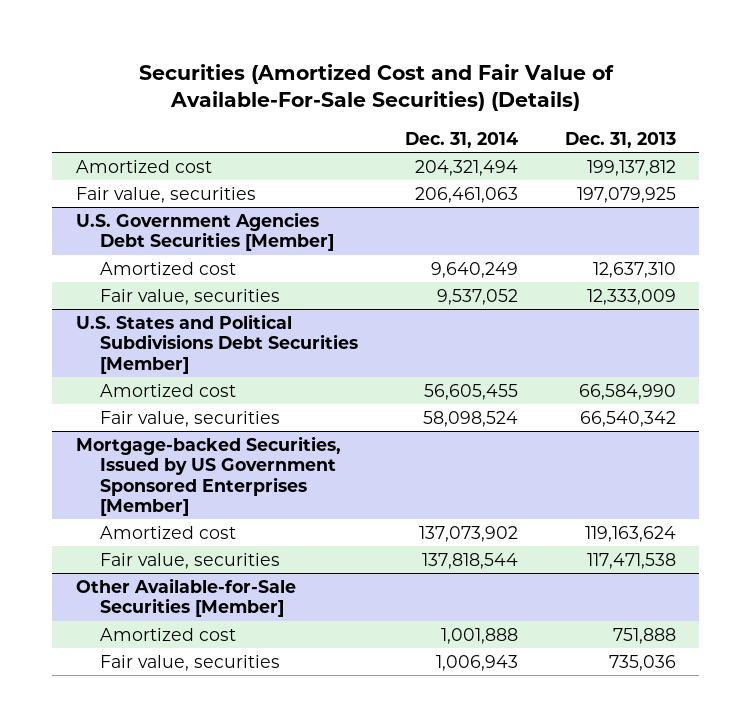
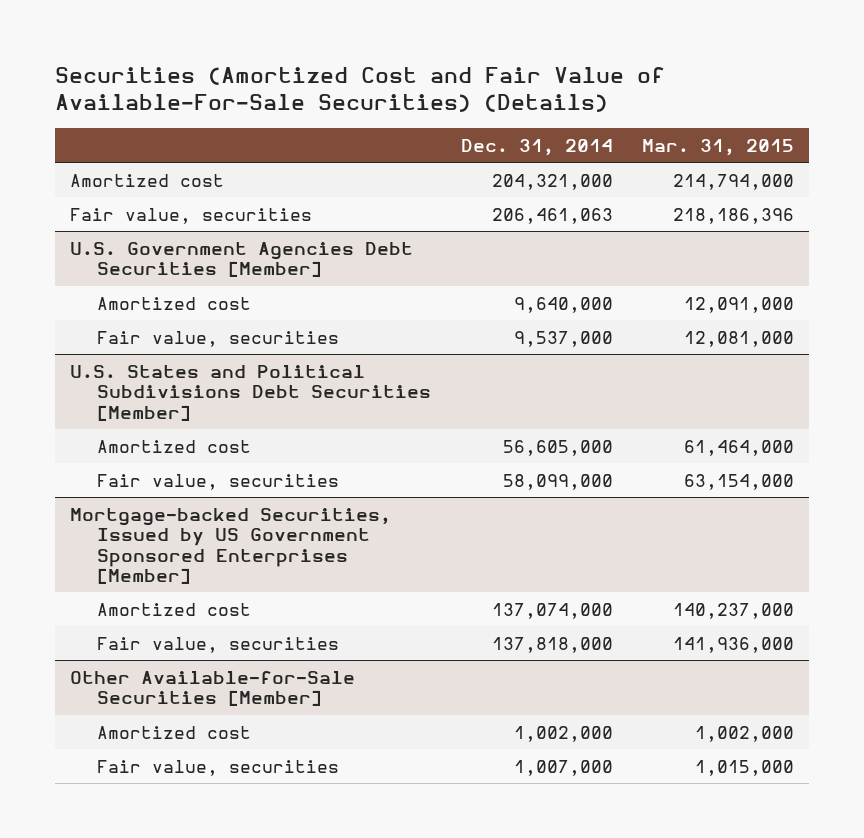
- | Dec. 31, 2014 | Dec. 31, 2013
+ | Dec. 31, 2014 | Mar. 31, 2015
- Amortized cost | 204,321,494 | 199,137,812
+ Amortized cost | 204,321,000 | 214,794,000
@ U.S. Government Agencies Debt Securities [Member]
- Amortized cost | 9,640,249 | 12,637,310
- Fair value, securities | 9,537,052 | 12,333,009
+ Amortized cost | 9,640,000 | 12,091,000
+ Fair value, securities | 9,537,000 | 12,081,000
@ U.S. States and Political Subdivisions Debt Securities [Member]
- Amortized cost | 56,605,455 | 66,584,990
- Fair value, securities | 58,098,524 | 66,540,342
+ Amortized cost | 56,605,000 | 61,464,000
+ Fair value, securities | 58,099,000 | 63,154,000
@ Mortgage-backed Securities, Issued by US Government Sponsored Enterprises [Member]
- Amortized cost | 137,073,902 | 119,163,624
- Fair value, securities | 137,818,544 | 117,471,538
+ Amortized cost | 137,074,000 | 140,237,000
+ Fair value, securities | 137,818,000 | 141,936,000
@ Other Available-for-Sale Securities [Member]
- Amortized cost | 1,001,888 | 751,888
- Fair value, securities | 1,006,943 | 735,036
+ Amortized cost | 1,002,000 | 1,002,000
+ Fair value, securities | 1,007,000 | 1,015,000

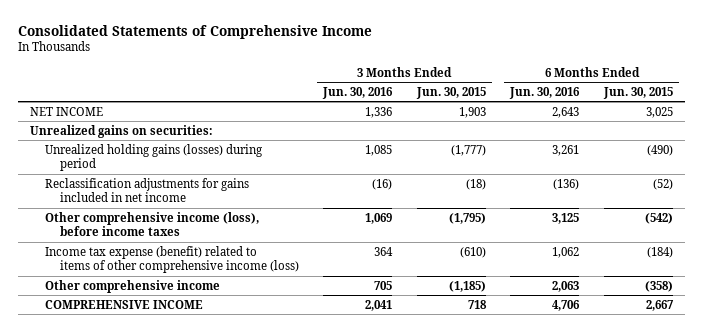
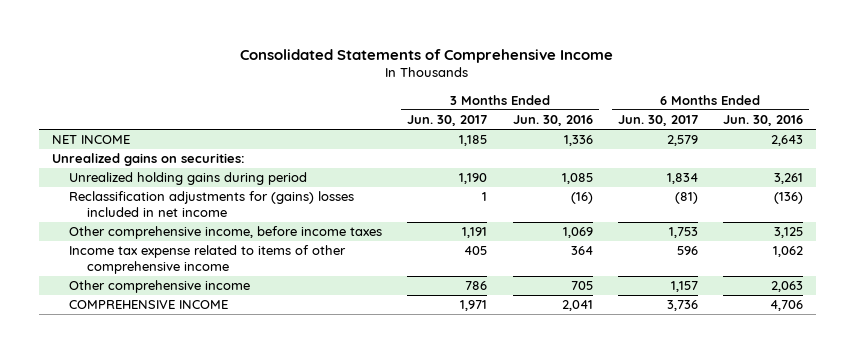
- | 3 Months Ended Jun. 30, 2016 | 3 Months Ended Jun. 30, 2015 | 6 Months Ended Jun. 30, 2016 | 6 Months Ended Jun. 30, 2015
+ | 3 Months Ended Jun. 30, 2017 | 3 Months Ended Jun. 30, 2016 | 6 Months Ended Jun. 30, 2017 | 6 Months Ended Jun. 30, 2016
- Unrealized holding gains (losses) during period | 1,085 | (1,777) | 3,261 | (490)
- Reclassification adjustments for gains included in net income | (16) | (18) | (136) | (52)
- Other comprehensive income (loss), before income taxes | 1,069 | (1,795) | 3,125 | (542)
- Income tax expense (benefit) related to items of other comprehensive income (loss) | 364 | (610) | 1,062 | (184)
+ Unrealized holding gains during period | 1,190 | 1,085 | 1,834 | 3,261
+ Reclassification adjustments for (gains) losses included in net income | 1 | (16) | (81) | (136)
+ Other comprehensive income, before income taxes | 1,191 | 1,069 | 1,753 | 3,125
+ Income tax expense related to items of other comprehensive income | 405 | 364 | 596 | 1,062

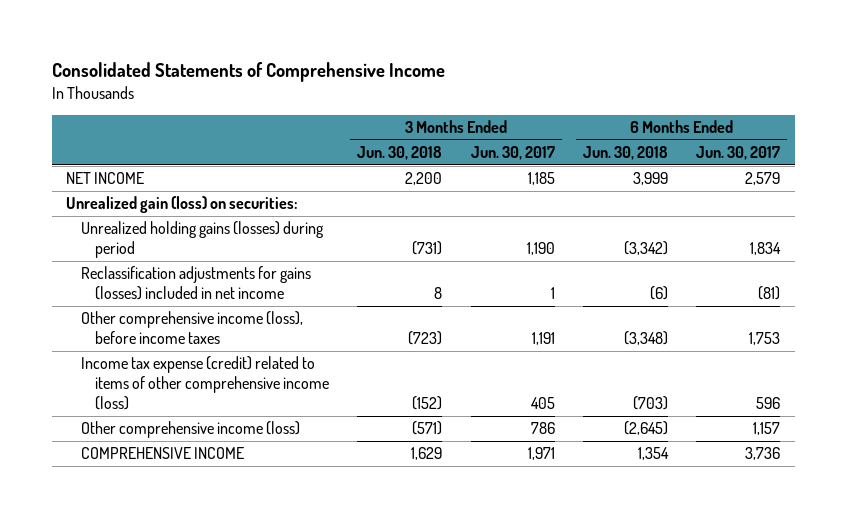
- | 3 Months Ended Jun. 30, 2017 | 3 Months Ended Jun. 30, 2016 | 6 Months Ended Jun. 30, 2017 | 6 Months Ended Jun. 30, 2016
+ | 3 Months Ended Jun. 30, 2018 | 3 Months Ended Jun. 30, 2017 | 6 Months Ended Jun. 30, 2018 | 6 Months Ended Jun. 30, 2017
- Unrealized gains on securities:
- Unrealized holding gains during period | 1,190 | 1,085 | 1,834 | 3,261
- Reclassification adjustments for (gains) losses included in net income | 1 | (16) | (81) | (136)
- Other comprehensive income, before income taxes | 1,191 | 1,069 | 1,753 | 3,125
- Income tax expense related to items of other comprehensive income | 405 | 364 | 596 | 1,062
- Other comprehensive income | 786 | 705 | 1,157 | 2,063
+ Unrealized gain (loss) on securities:
+ Unrealized holding gains (losses) during period | (731) | 1,190 | (3,342) | 1,834
+ Reclassification adjustments for gains (losses) included in net income | 8 | 1 | (6) | (81)
+ Other comprehensive income (loss), before income taxes | (723) | 1,191 | (3,348) | 1,753
+ Income tax expense (credit) related to items of other comprehensive income (loss) | (152) | 405 | (703) | 596
+ Other comprehensive income (loss) | (571) | 786 | (2,645) | 1,157

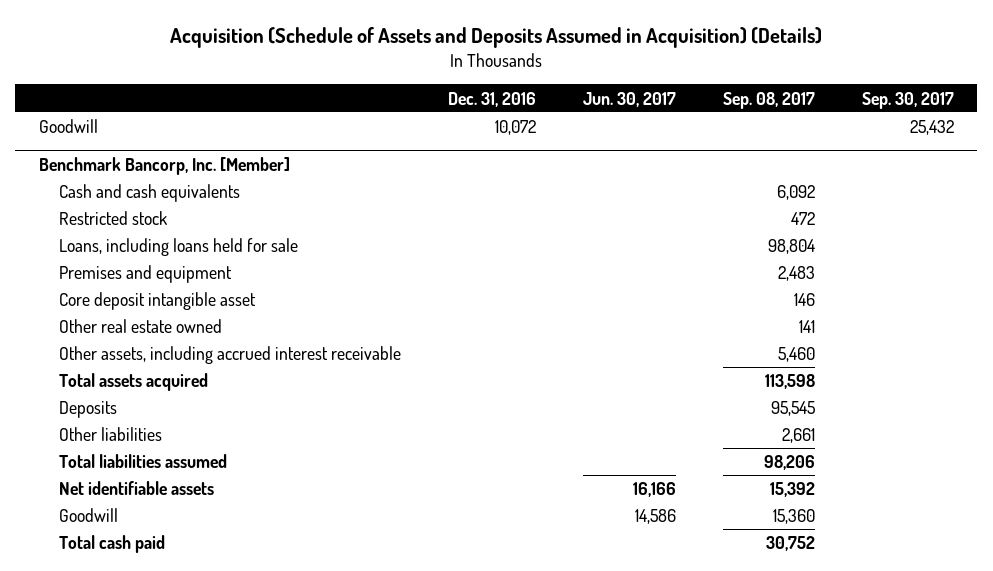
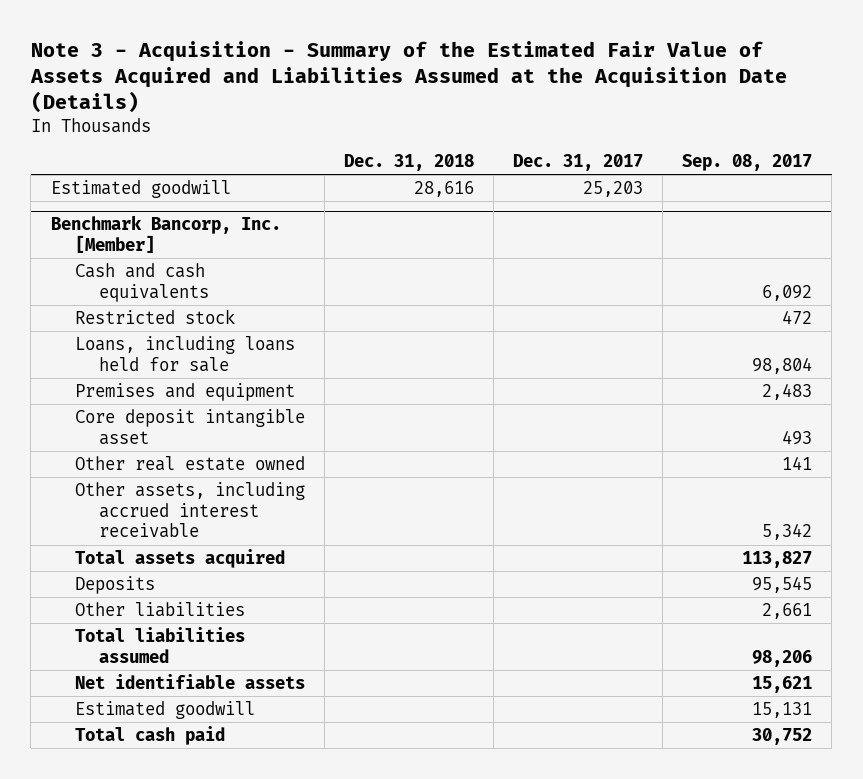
- Acquisition (Schedule of Assets and Deposits Assumed in Acquisition) (Details)
+ Note 3 - Acquisition - Summary of the Estimated Fair Value of Assets Acquired and Liabilities Assumed at the Acquisition Date (Details)
- | Dec. 31, 2016 | Jun. 30, 2017 | Sep. 08, 2017 | Sep. 30, 2017
+ | Dec. 31, 2018 | Dec. 31, 2017 | Sep. 08, 2017
- Goodwill | 10,072 | | | 25,432
+ Estimated goodwill | 28,616 | 25,203 |
@ Benchmark Bancorp, Inc. [Member]
- Core deposit intangible asset | | | 146 |
+ Core deposit intangible asset | | | 493
- Other assets, including accrued interest receivable | | | 5,460 |
- Total assets acquired | | | 113,598 |
+ Other assets, including accrued interest receivable | | | 5,342
+ Total assets acquired | | | 113,827
- Net identifiable assets | | 16,166 | 15,392 |
- Goodwill | | 14,586 | 15,360 |
+ Net identifiable assets | | | 15,621
+ Estimated goodwill | | | 15,131

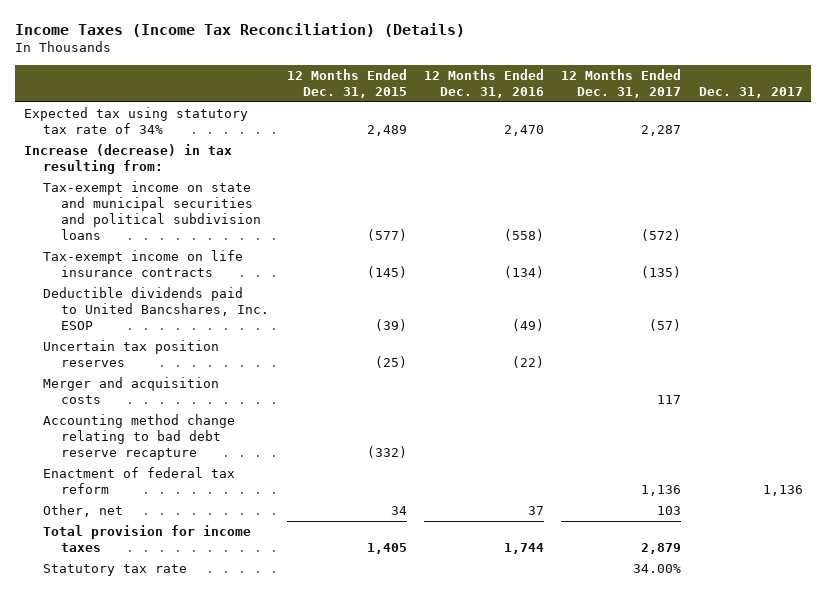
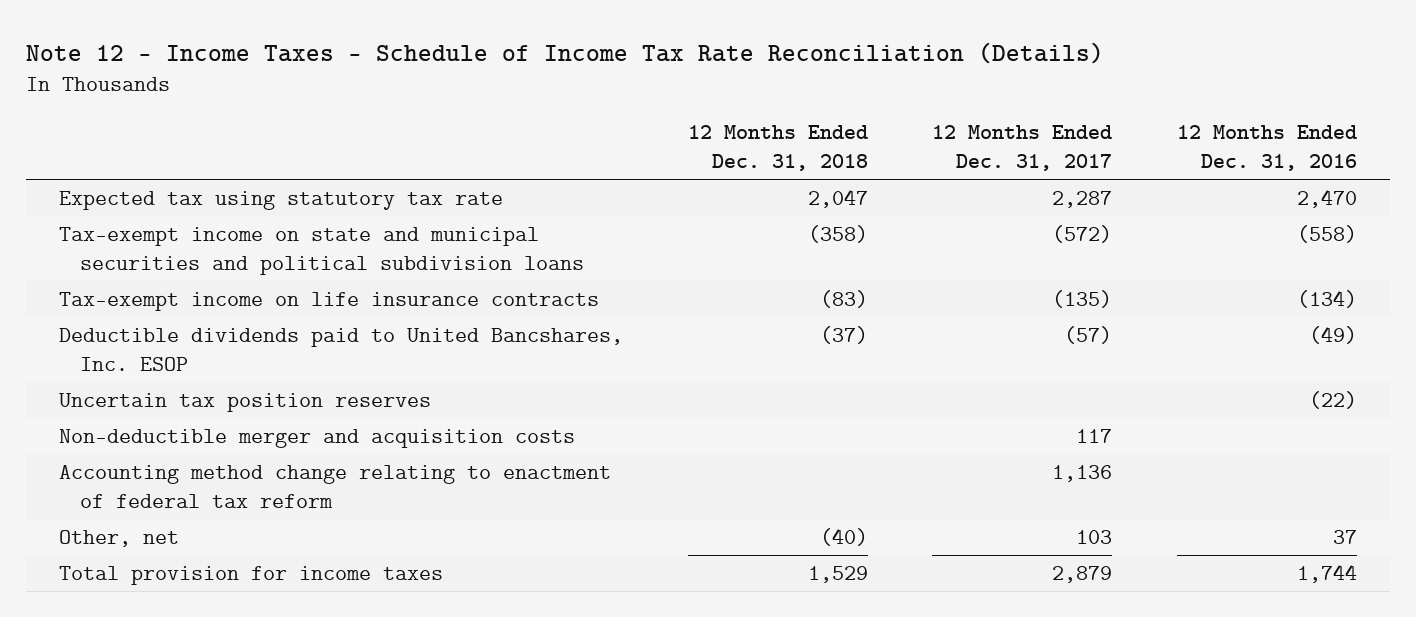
- Income Taxes (Income Tax Reconciliation) (Details)
+ Note 12 - Income Taxes - Schedule of Income Tax Rate Reconciliation (Details)
- | 12 Months Ended Dec. 31, 2015 | 12 Months Ended Dec. 31, 2016 | 12 Months Ended Dec. 31, 2017 | Dec. 31, 2017
+ | 12 Months Ended Dec. 31, 2018 | 12 Months Ended Dec. 31, 2017 | 12 Months Ended Dec. 31, 2016
- Expected tax using statutory tax rate of 34% | 2,489 | 2,470 | 2,287 |
- Increase (decrease) in tax resulting from:
+ Expected tax using statutory tax rate | 2,047 | 2,287 | 2,470
- Merger and acquisition costs | | | 117 |
- Accounting method change relating to bad debt reserve recapture | (332) | | |
- Enactment of federal tax reform | | | 1,136 | 1,136
+ Non-deductible merger and acquisition costs | | 117 |
+ Accounting method change relating to enactment of federal tax reform | | 1,136 |
- Statutory tax rate | | | 34.00% |

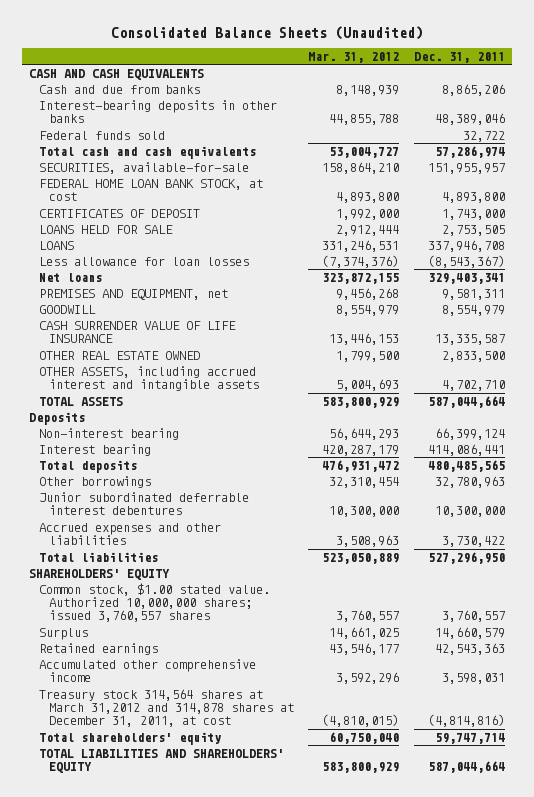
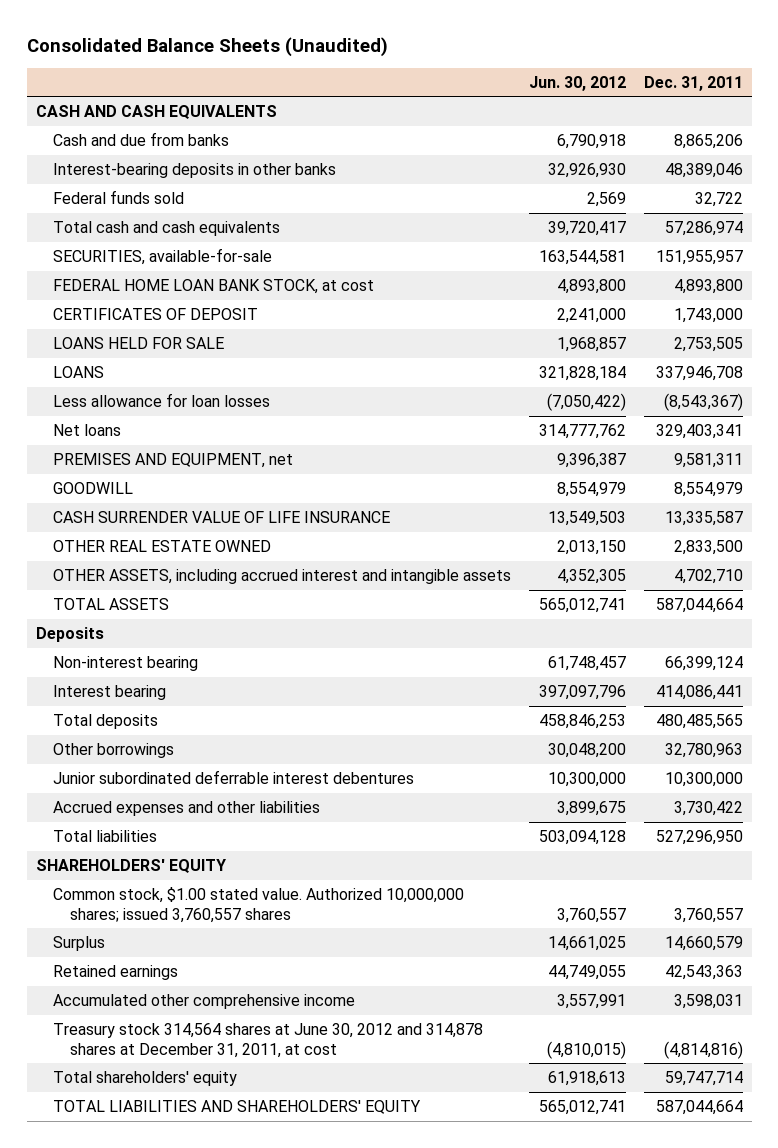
- | Mar. 31, 2012 | Dec. 31, 2011
+ | Jun. 30, 2012 | Dec. 31, 2011
- Treasury stock 314,564 shares at March 31,2012 and 314,878 shares at December 31, 2011, at cost | (4,810,015) | (4,814,816)
+ Treasury stock 314,564 shares at June 30, 2012 and 314,878 shares at December 31, 2011, at cost | (4,810,015) | (4,814,816)

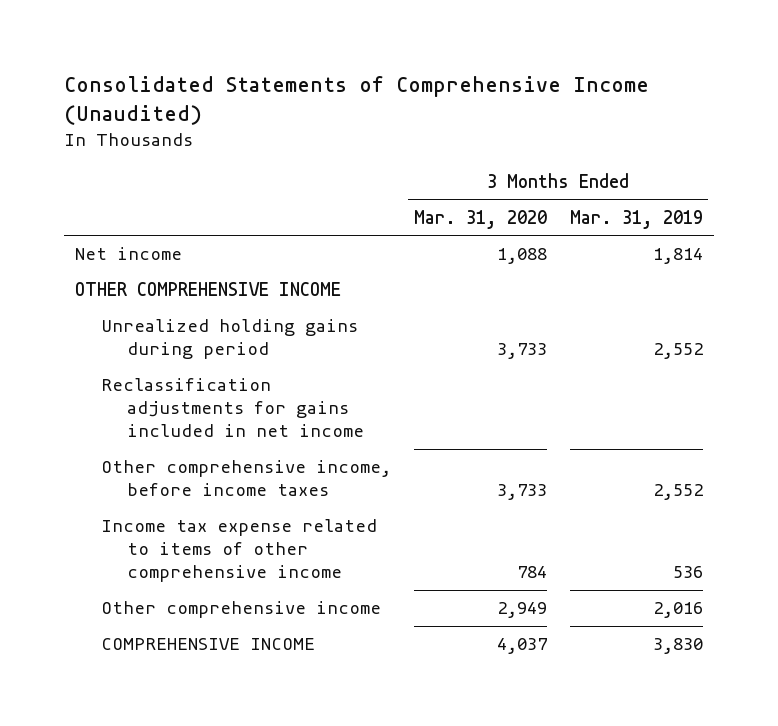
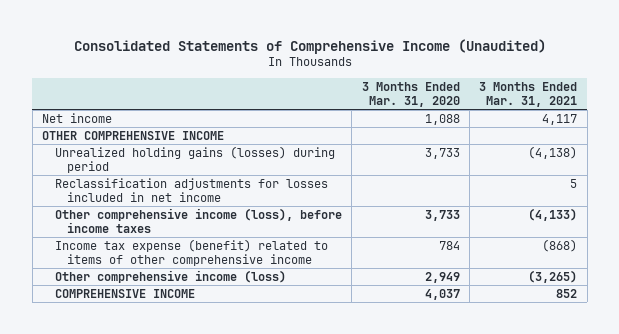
- | 3 Months Ended Mar. 31, 2020 | 3 Months Ended Mar. 31, 2019
+ | 3 Months Ended Mar. 31, 2020 | 3 Months Ended Mar. 31, 2021
- Unrealized holding gains during period | 3,733 | 2,552
- Reclassification adjustments for gains included in net income
- Other comprehensive income, before income taxes | 3,733 | 2,552
- Income tax expense related to items of other comprehensive income | 784 | 536
- Other comprehensive income | 2,949 | 2,016
+ Unrealized holding gains (losses) during period | 3,733 | (4,138)
+ Reclassification adjustments for losses included in net income | | 5
+ Other comprehensive income (loss), before income taxes | 3,733 | (4,133)
+ Income tax expense (benefit) related to items of other comprehensive income | 784 | (868)
+ Other comprehensive income (loss) | 2,949 | (3,265)

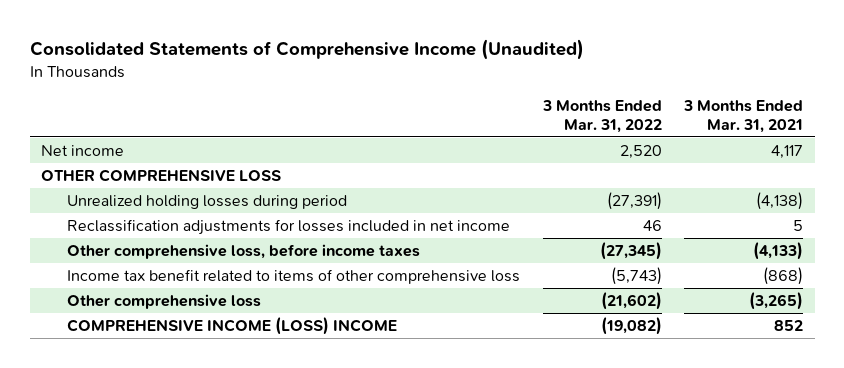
- | 3 Months Ended Mar. 31, 2020 | 3 Months Ended Mar. 31, 2021
+ | 3 Months Ended Mar. 31, 2022 | 3 Months Ended Mar. 31, 2021
- OTHER COMPREHENSIVE INCOME
- Unrealized holding gains (losses) during period | 3,733 | (4,138)
+ OTHER COMPREHENSIVE LOSS
+ Unrealized holding losses during period | (27,391) | (4,138)
- Other comprehensive income (loss), before income taxes | 3,733 | (4,133)
- Income tax expense (benefit) related to items of other comprehensive income | 784 | (868)
- Other comprehensive income (loss) | 2,949 | (3,265)
- COMPREHENSIVE INCOME | 4,037 | 852
+ Other comprehensive loss, before income taxes | (27,345) | (4,133)
+ Income tax benefit related to items of other comprehensive loss | (5,743) | (868)
+ Other comprehensive loss | (21,602) | (3,265)
+ COMPREHENSIVE INCOME (LOSS) INCOME | (19,082) | 852

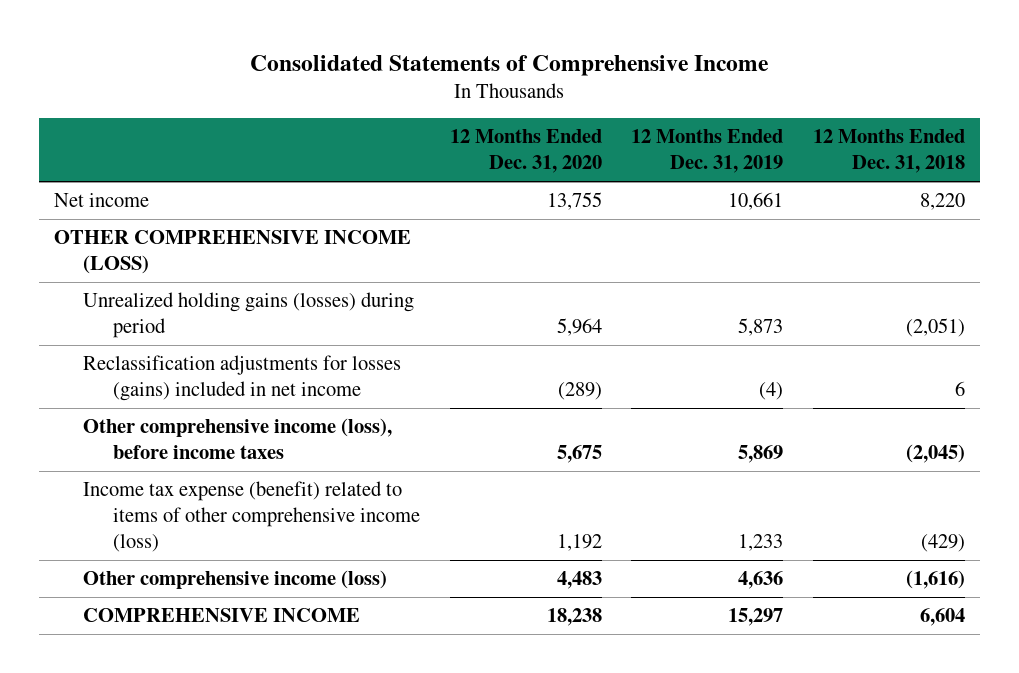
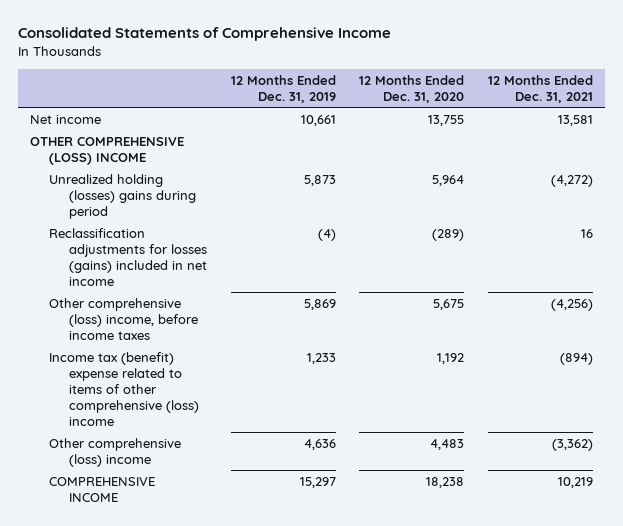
- | 12 Months Ended Dec. 31, 2020 | 12 Months Ended Dec. 31, 2019 | 12 Months Ended Dec. 31, 2018
+ | 12 Months Ended Dec. 31, 2019 | 12 Months Ended Dec. 31, 2020 | 12 Months Ended Dec. 31, 2021
- OTHER COMPREHENSIVE INCOME (LOSS)
- Unrealized holding gains (losses) during period | 5,964 | 5,873 | (2,051)
+ OTHER COMPREHENSIVE (LOSS) INCOME
+ Unrealized holding (losses) gains during period | 5,873 | 5,964 | (4,272)
- Other comprehensive income (loss), before income taxes | 5,675 | 5,869 | (2,045)
- Income tax expense (benefit) related to items of other comprehensive income (loss) | 1,192 | 1,233 | (429)
- Other comprehensive income (loss) | 4,483 | 4,636 | (1,616)
+ Other comprehensive (loss) income, before income taxes | 5,869 | 5,675 | (4,256)
+ Income tax (benefit) expense related to items of other comprehensive (loss) income | 1,233 | 1,192 | (894)
+ Other comprehensive (loss) income | 4,636 | 4,483 | (3,362)

